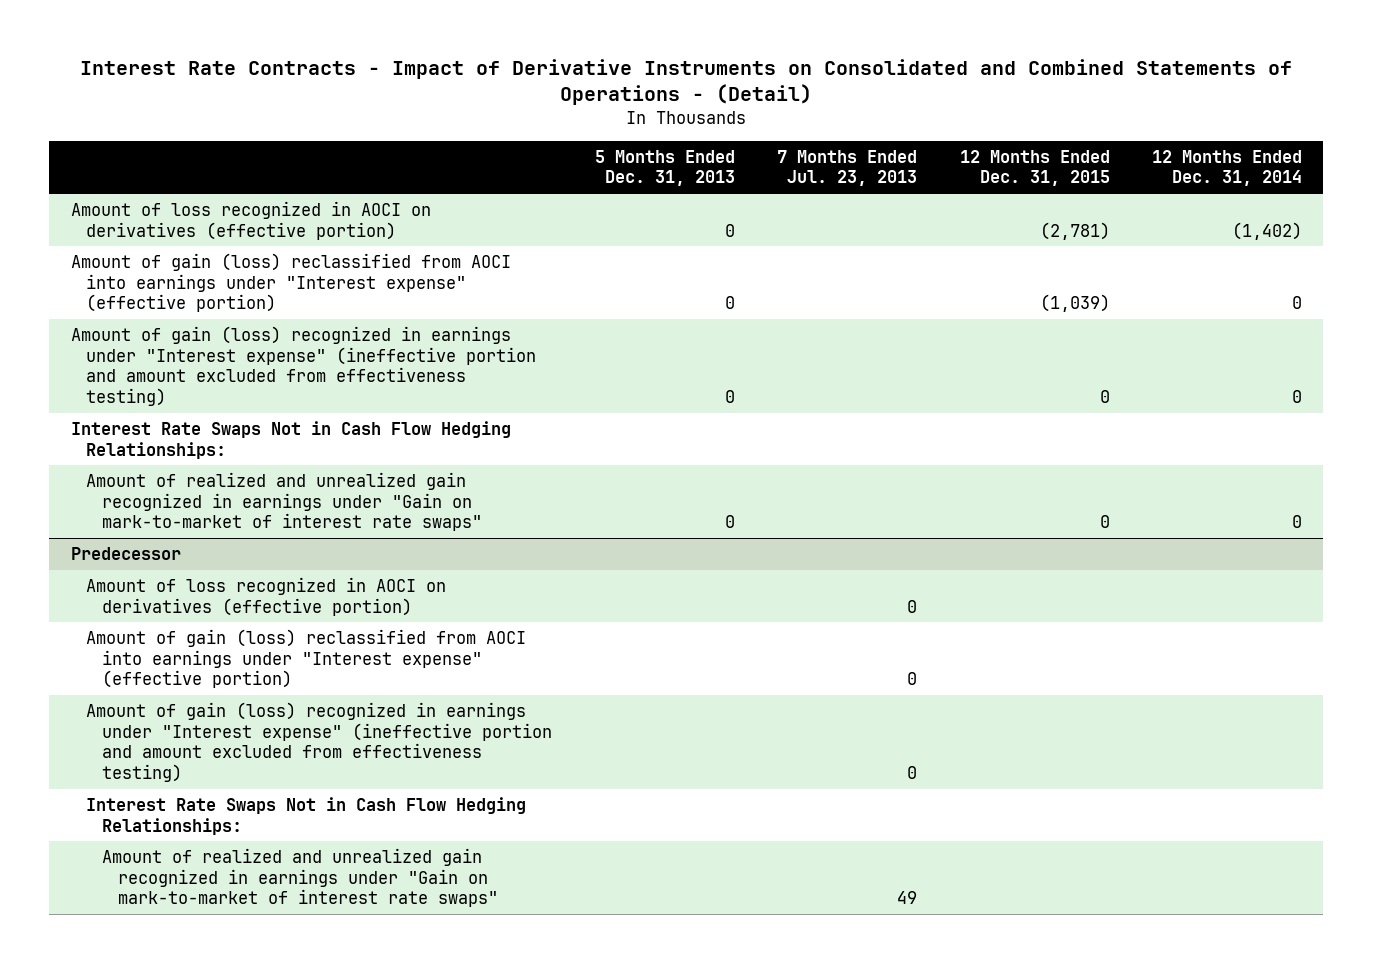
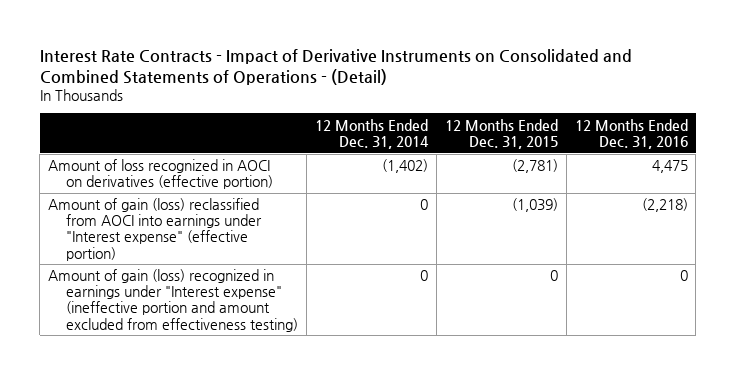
- | 5 Months Ended Dec. 31, 2013 | 7 Months Ended Jul. 23, 2013 | 12 Months Ended Dec. 31, 2015 | 12 Months Ended Dec. 31, 2014
+ | 12 Months Ended Dec. 31, 2014 | 12 Months Ended Dec. 31, 2015 | 12 Months Ended Dec. 31, 2016
- Interest Rate Swaps Not in Cash Flow Hedging Relationships:
- Amount of realized and unrealized gain recognized in earnings under "Gain on mark-to-market of interest rate swaps" | 0 | | 0 | 0
- Predecessor
- Amount of loss recognized in AOCI on derivatives (effective portion) | | 0 | |
- Amount of gain (loss) reclassified from AOCI into earnings under "Interest expense" (effective portion) | | 0 | |
- Amount of gain (loss) recognized in earnings under "Interest expense" (ineffective portion and amount excluded from effectiveness testing) | | 0 | |
- Interest Rate Swaps Not in Cash Flow Hedging Relationships:
- Amount of realized and unrealized gain recognized in earnings under "Gain on mark-to-market of interest rate swaps" | | 49 | |

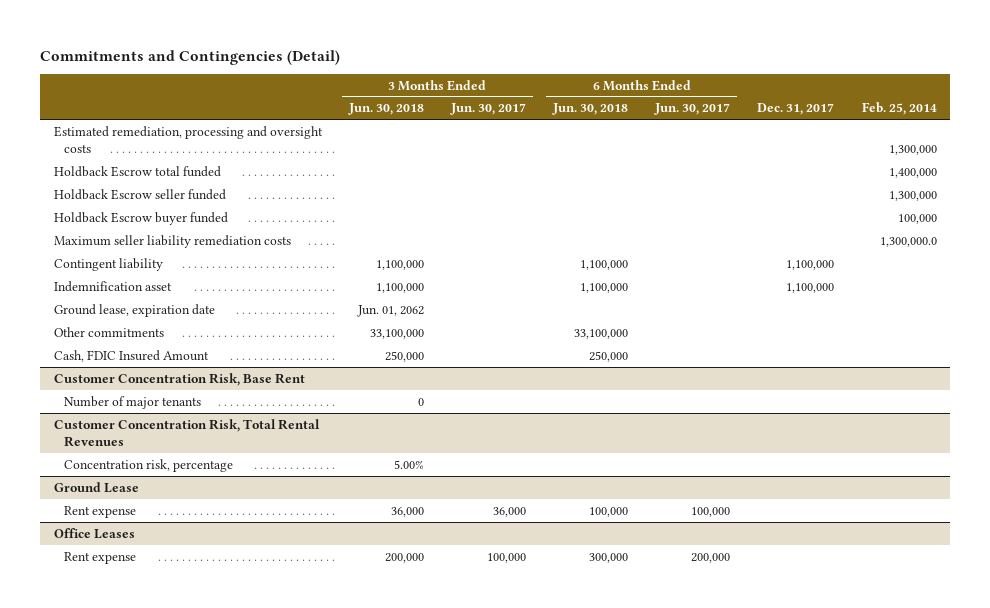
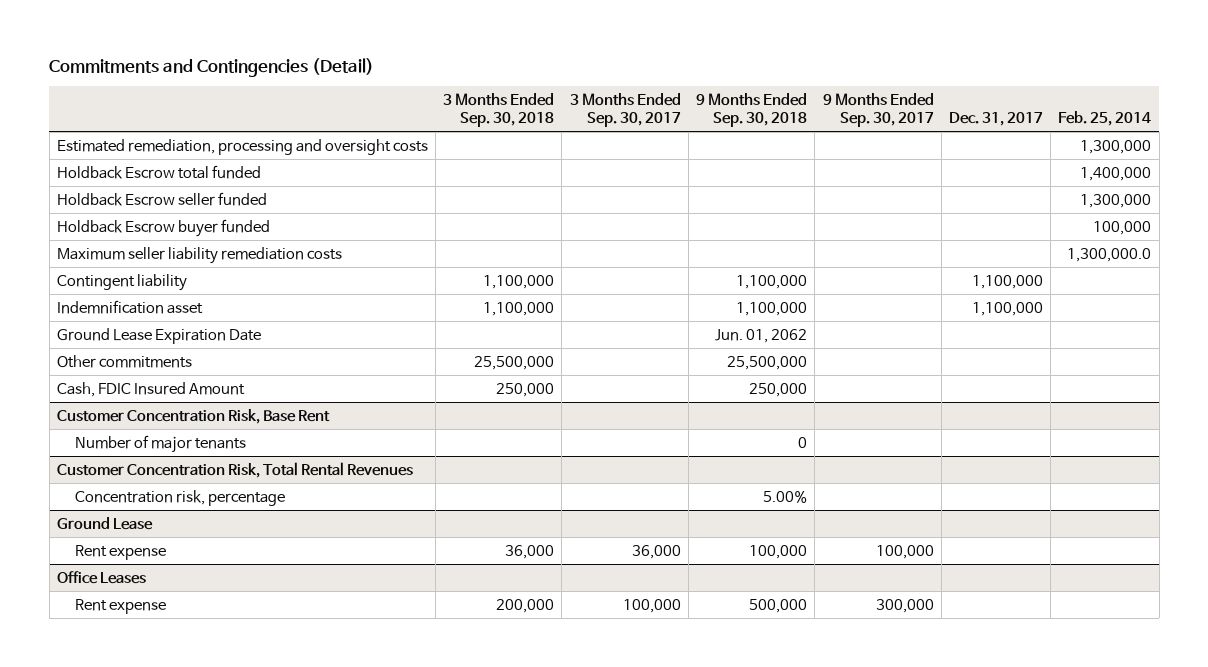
- | 3 Months Ended Jun. 30, 2018 | 3 Months Ended Jun. 30, 2017 | 6 Months Ended Jun. 30, 2018 | 6 Months Ended Jun. 30, 2017 | Dec. 31, 2017 | Feb. 25, 2014
+ | 3 Months Ended Sep. 30, 2018 | 3 Months Ended Sep. 30, 2017 | 9 Months Ended Sep. 30, 2018 | 9 Months Ended Sep. 30, 2017 | Dec. 31, 2017 | Feb. 25, 2014
- Ground lease, expiration date | Jun. 01, 2062 | | | | |
+ Ground Lease Expiration Date | | | Jun. 01, 2062 | | |

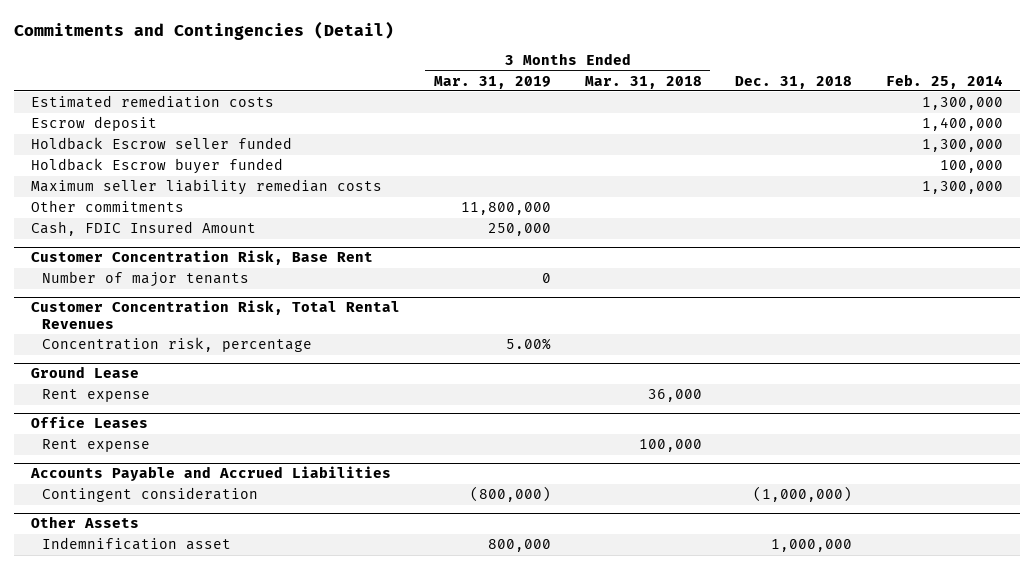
- | 3 Months Ended Sep. 30, 2018 | 3 Months Ended Sep. 30, 2017 | 9 Months Ended Sep. 30, 2018 | 9 Months Ended Sep. 30, 2017 | Dec. 31, 2017 | Feb. 25, 2014
+ | 3 Months Ended Mar. 31, 2019 | 3 Months Ended Mar. 31, 2018 | Dec. 31, 2018 | Feb. 25, 2014
- Estimated remediation, processing and oversight costs | | | | | | 1,300,000
- Holdback Escrow total funded | | | | | | 1,400,000
+ Estimated remediation costs | | | | 1,300,000
+ Escrow deposit | | | | 1,400,000
- Maximum seller liability remediation costs | | | | | | 1,300,000.0
- Contingent liability | 1,100,000 | | 1,100,000 | | 1,100,000 |
- Indemnification asset | 1,100,000 | | 1,100,000 | | 1,100,000 |
- Ground Lease Expiration Date | | | Jun. 01, 2062 | | |
+ Maximum seller liability remedian costs | | | | 1,300,000
+ Accounts Payable and Accrued Liabilities
+ Contingent consideration | (800,000) | | (1,000,000) |
+ Other Assets
+ Indemnification asset | 800,000 | | 1,000,000 |

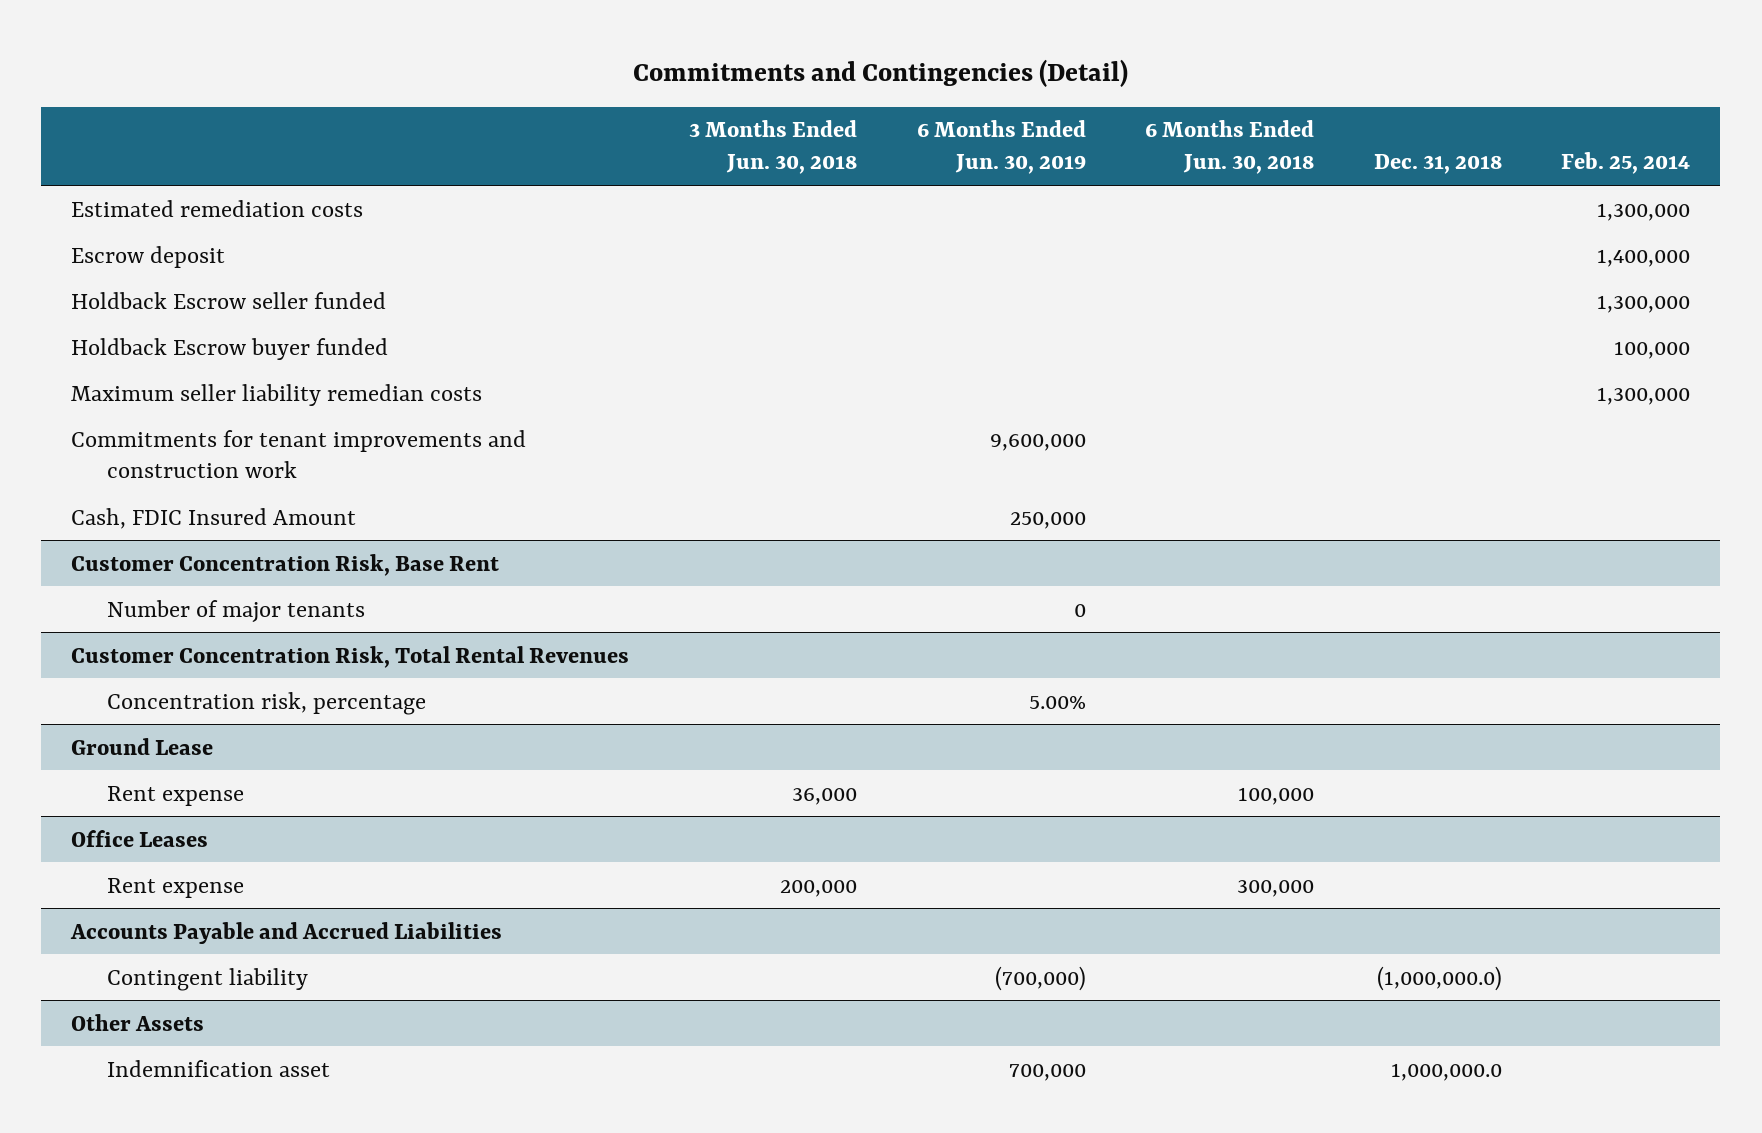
- | 3 Months Ended Mar. 31, 2019 | 3 Months Ended Mar. 31, 2018 | Dec. 31, 2018 | Feb. 25, 2014
+ | 3 Months Ended Jun. 30, 2018 | 6 Months Ended Jun. 30, 2019 | 6 Months Ended Jun. 30, 2018 | Dec. 31, 2018 | Feb. 25, 2014
- Other commitments | 11,800,000 | | |
+ Commitments for tenant improvements and construction work | | 9,600,000 | | |
@ Accounts Payable and Accrued Liabilities
- Contingent consideration | (800,000) | | (1,000,000) |
+ Contingent liability | | (700,000) | | (1,000,000.0) |
@ Other Assets
- Indemnification asset | 800,000 | | 1,000,000 |
+ Indemnification asset | | 700,000 | | 1,000,000.0 |

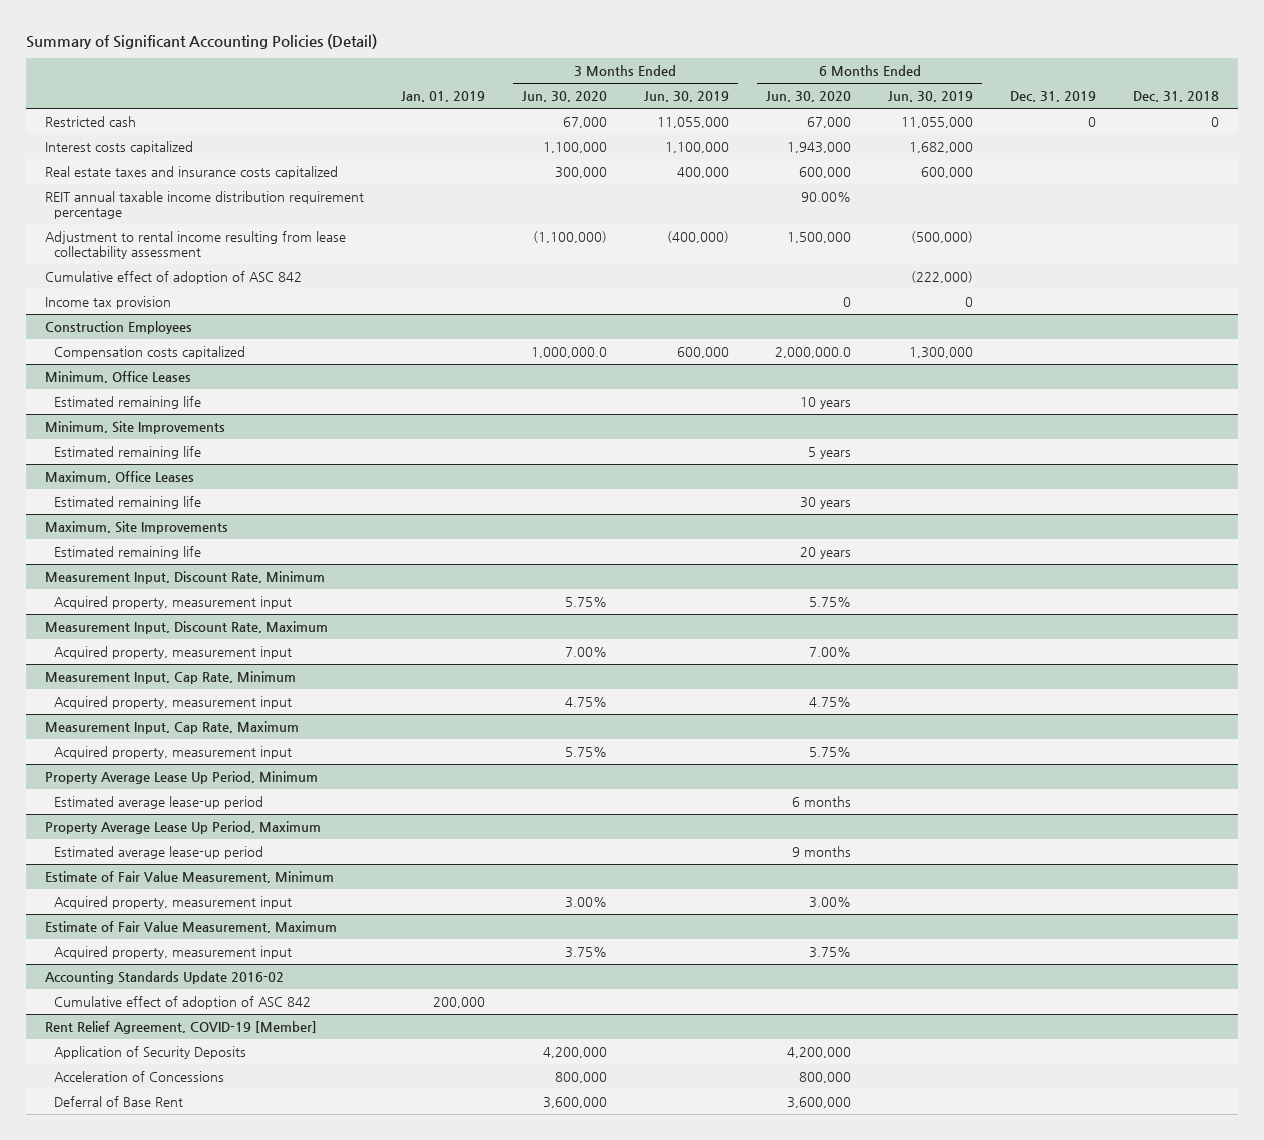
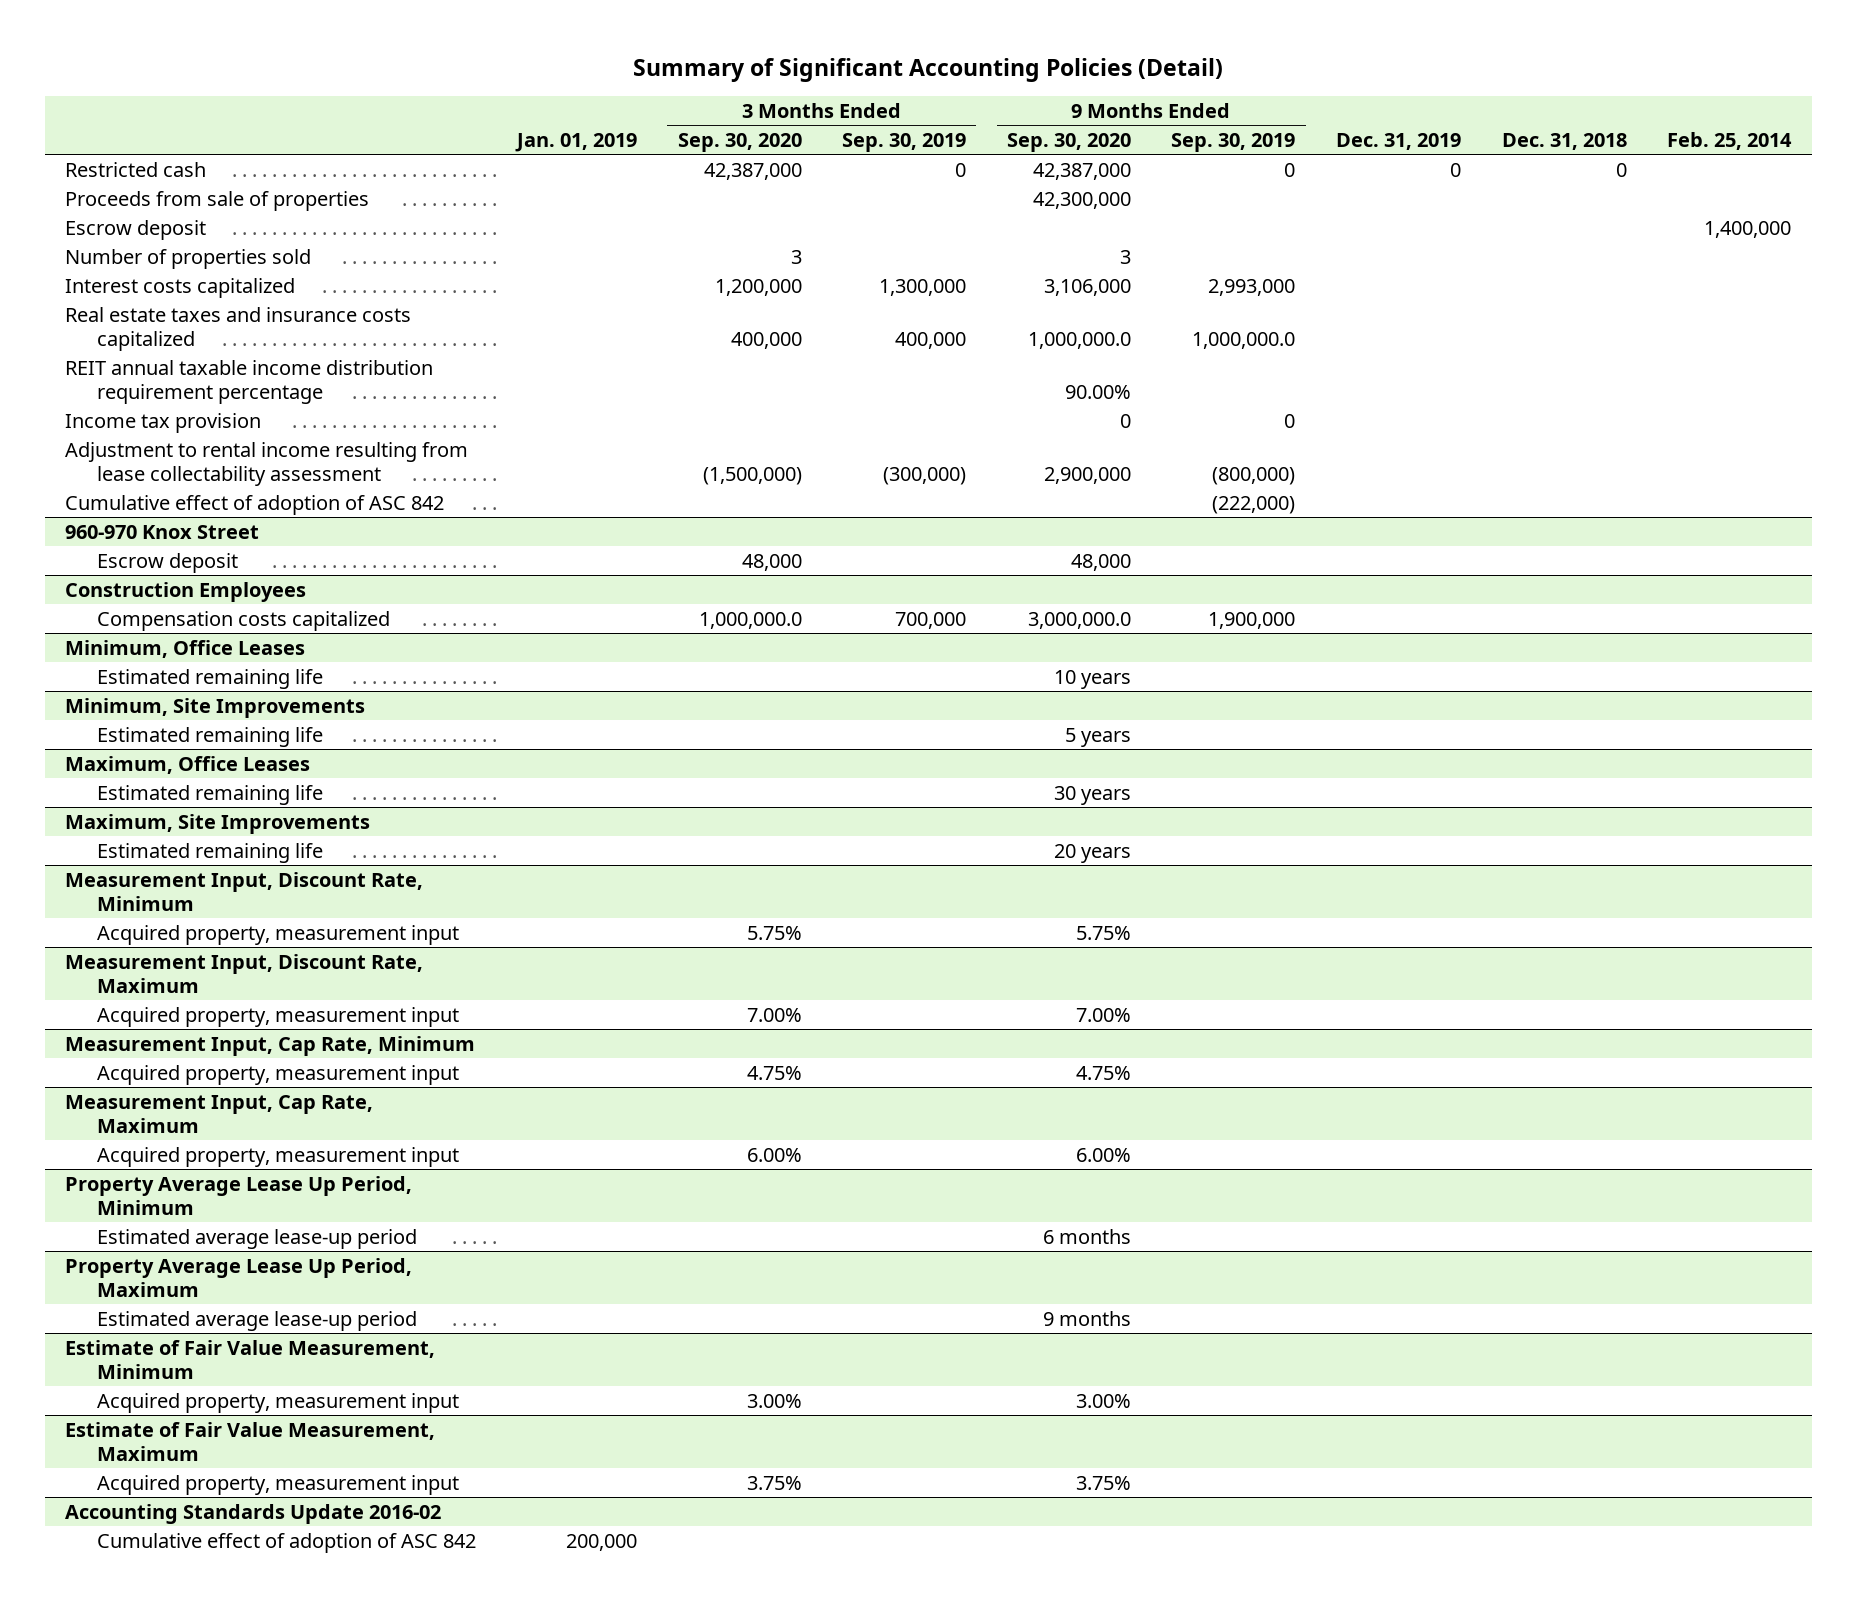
- | Jan. 01, 2019 | 3 Months Ended Jun. 30, 2020 | 3 Months Ended Jun. 30, 2019 | 6 Months Ended Jun. 30, 2020 | 6 Months Ended Jun. 30, 2019 | Dec. 31, 2019 | Dec. 31, 2018
+ | Jan. 01, 2019 | 3 Months Ended Sep. 30, 2020 | 3 Months Ended Sep. 30, 2019 | 9 Months Ended Sep. 30, 2020 | 9 Months Ended Sep. 30, 2019 | Dec. 31, 2019 | Dec. 31, 2018 | Feb. 25, 2014
+ Proceeds from sale of properties | | | | 42,300,000 | | | |
+ Escrow deposit | | | | | | | | 1,400,000
+ Number of properties sold | | 3 | | 3 | | | |
moved up: Income tax provision | | | | 0 | 0 | | |
+ 960-970 Knox Street
+ Escrow deposit | | 48,000 | | 48,000 | | | |
- Rent Relief Agreement, COVID-19 [Member]
- Application of Security Deposits | | 4,200,000 | | 4,200,000 | | |
- Acceleration of Concessions | | 800,000 | | 800,000 | | |
- Deferral of Base Rent | | 3,600,000 | | 3,600,000 | | |

